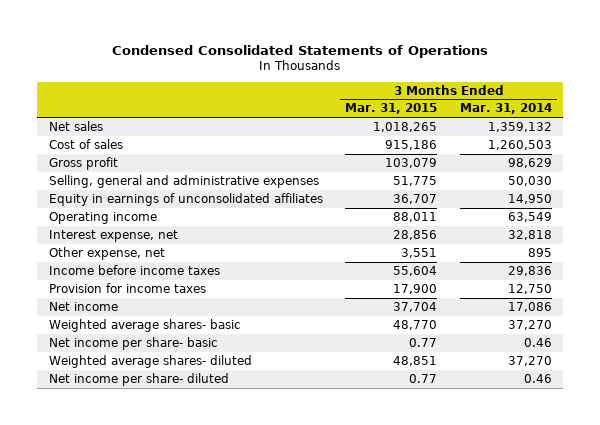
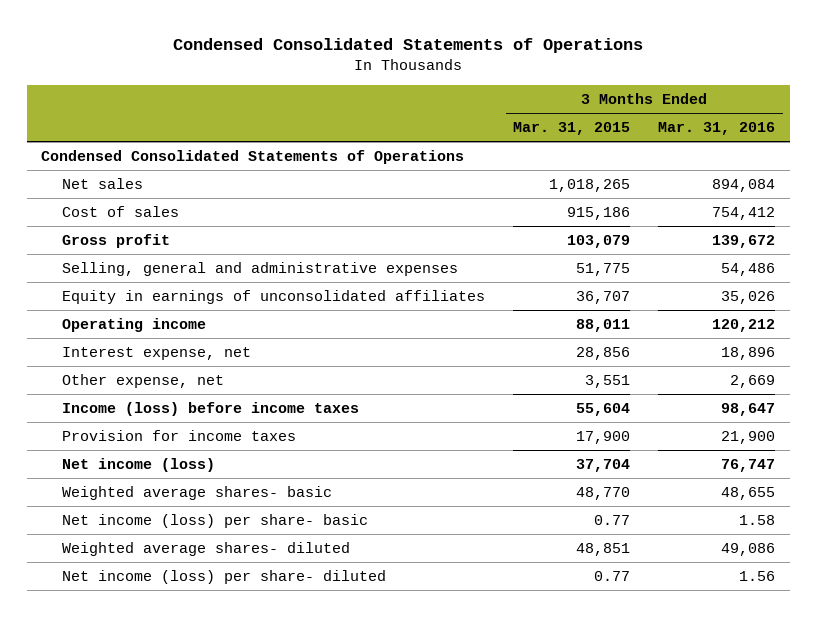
- | 3 Months Ended Mar. 31, 2015 | 3 Months Ended Mar. 31, 2014
+ | 3 Months Ended Mar. 31, 2015 | 3 Months Ended Mar. 31, 2016
+ Condensed Consolidated Statements of Operations
- Income before income taxes | 55,604 | 29,836
+ Income (loss) before income taxes | 55,604 | 98,647
- Net income | 37,704 | 17,086
+ Net income (loss) | 37,704 | 76,747
- Net income per share- basic | 0.77 | 0.46
+ Net income (loss) per share- basic | 0.77 | 1.58
- Net income per share- diluted | 0.77 | 0.46
+ Net income (loss) per share- diluted | 0.77 | 1.56

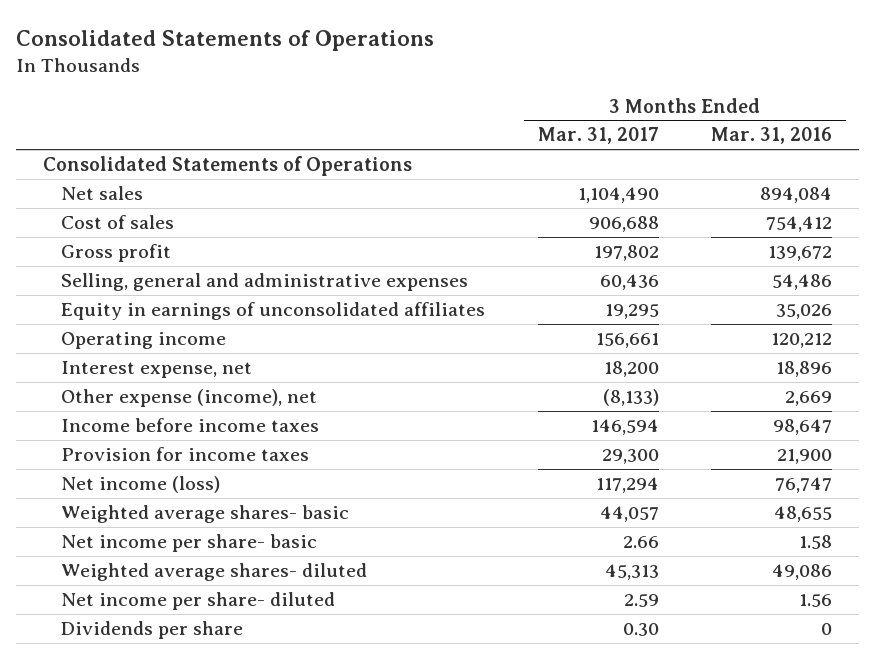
- Condensed Consolidated Statements of Operations
+ Consolidated Statements of Operations
- | 3 Months Ended Mar. 31, 2015 | 3 Months Ended Mar. 31, 2016
+ | 3 Months Ended Mar. 31, 2017 | 3 Months Ended Mar. 31, 2016
- Condensed Consolidated Statements of Operations
+ Consolidated Statements of Operations
- Other expense, net | 3,551 | 2,669
- Income (loss) before income taxes | 55,604 | 98,647
+ Other expense (income), net | (8,133) | 2,669
+ Income before income taxes | 146,594 | 98,647
- Net income (loss) per share- basic | 0.77 | 1.58
+ Net income per share- basic | 2.66 | 1.58
- Net income (loss) per share- diluted | 0.77 | 1.56
+ Net income per share- diluted | 2.59 | 1.56
+ Dividends per share | 0.30 | 0

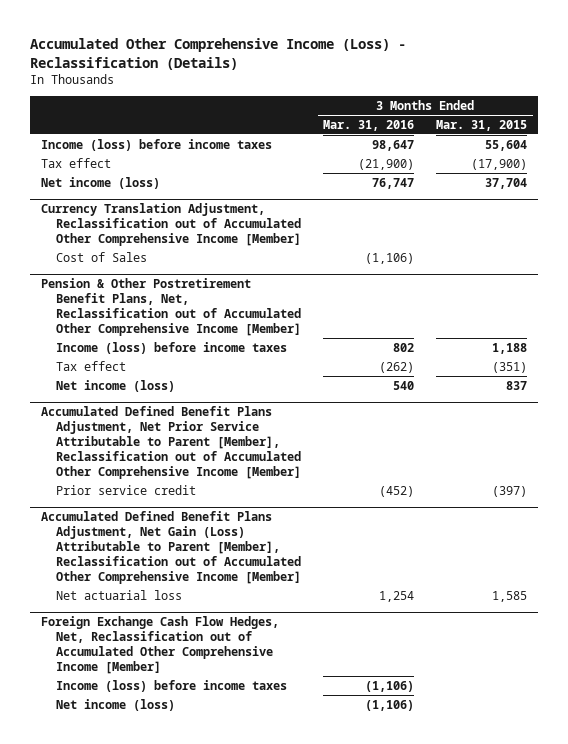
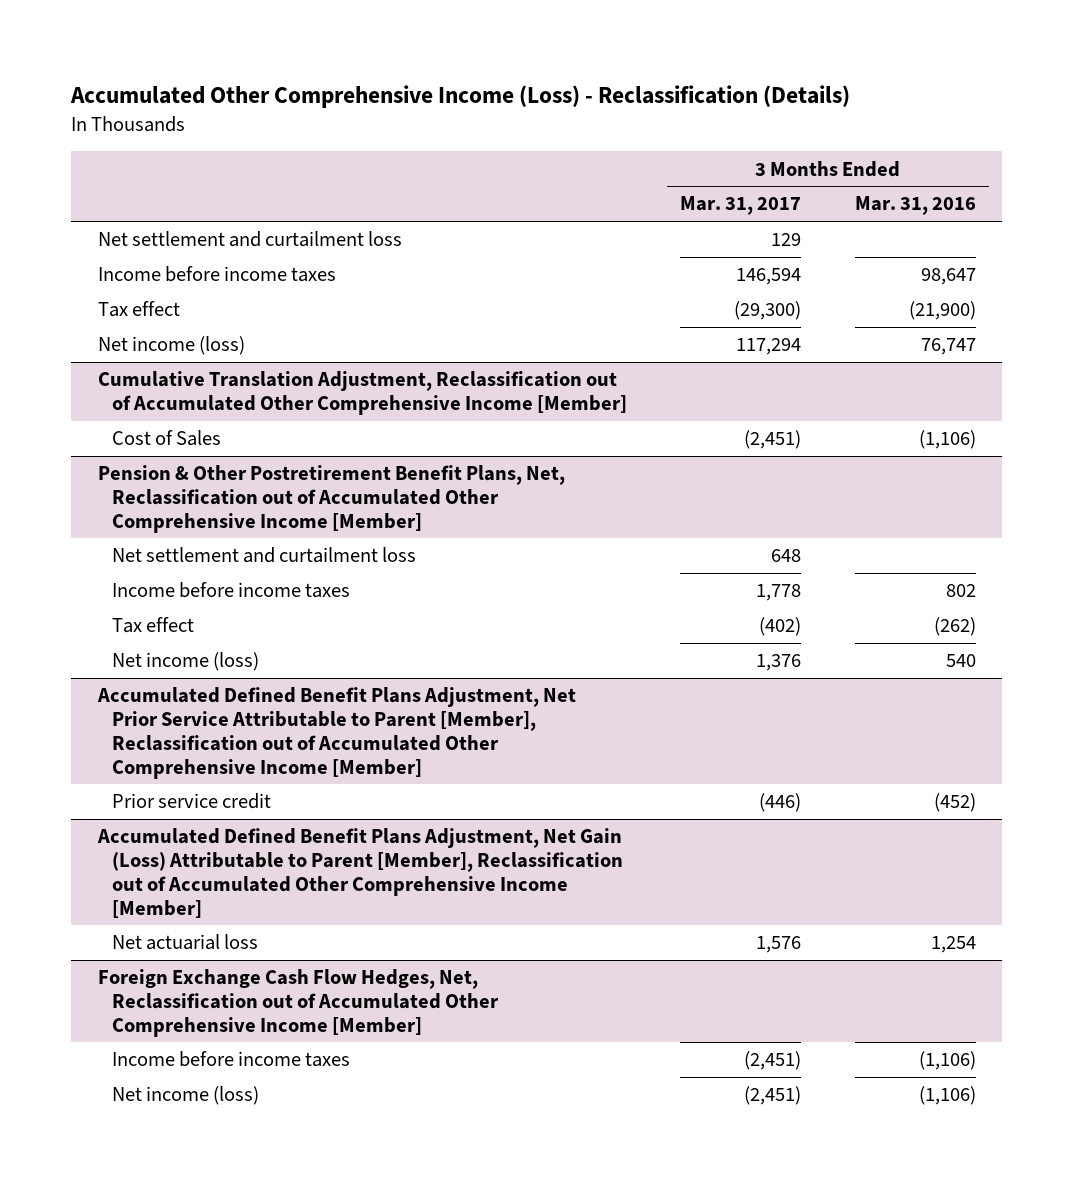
- | 3 Months Ended Mar. 31, 2016 | 3 Months Ended Mar. 31, 2015
+ | 3 Months Ended Mar. 31, 2017 | 3 Months Ended Mar. 31, 2016
- Income (loss) before income taxes | 98,647 | 55,604
+ Net settlement and curtailment loss | 129 |
+ Income before income taxes | 146,594 | 98,647
- Currency Translation Adjustment, Reclassification out of Accumulated Other Comprehensive Income [Member]
+ Cumulative Translation Adjustment, Reclassification out of Accumulated Other Comprehensive Income [Member]
@ Pension & Other Postretirement Benefit Plans, Net, Reclassification out of Accumulated Other Comprehensive Income [Member]
- Income (loss) before income taxes | 802 | 1,188
+ Net settlement and curtailment loss | 648 |
+ Income before income taxes | 1,778 | 802
@ Foreign Exchange Cash Flow Hedges, Net, Reclassification out of Accumulated Other Comprehensive Income [Member]
- Income (loss) before income taxes | (1,106) |
+ Income before income taxes | (2,451) | (1,106)

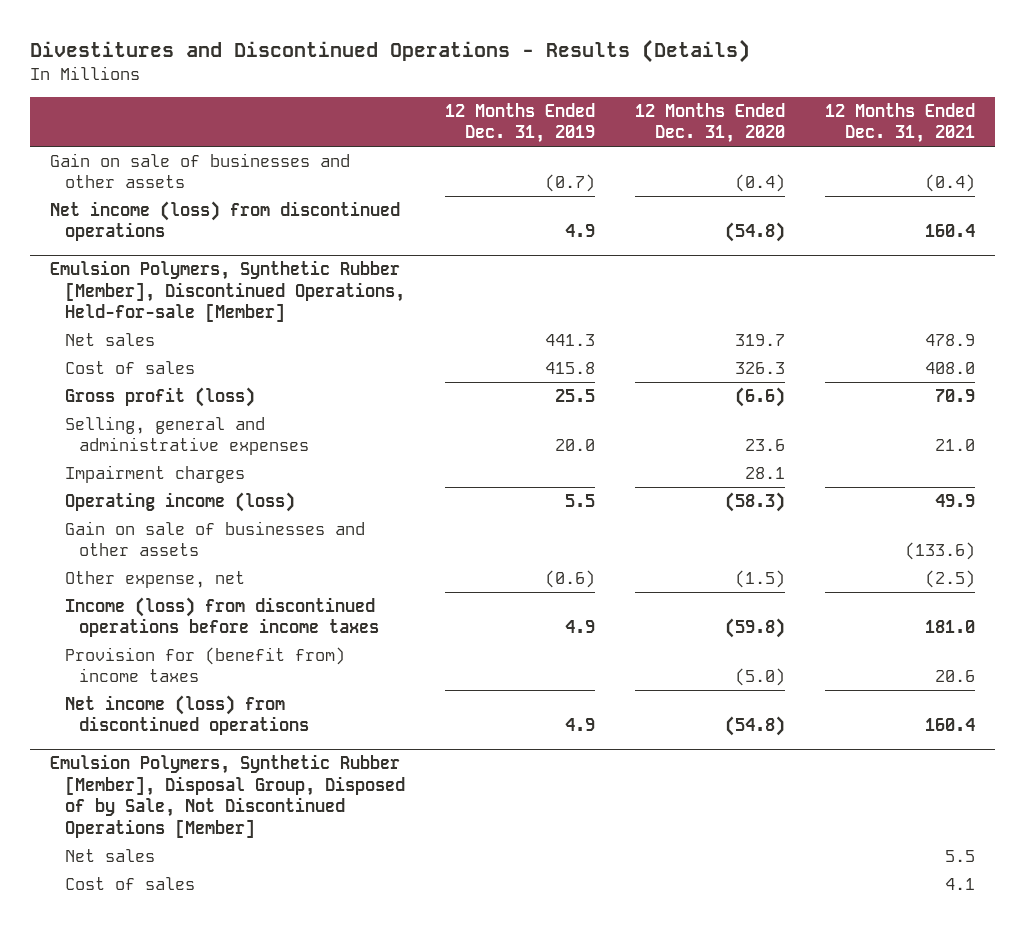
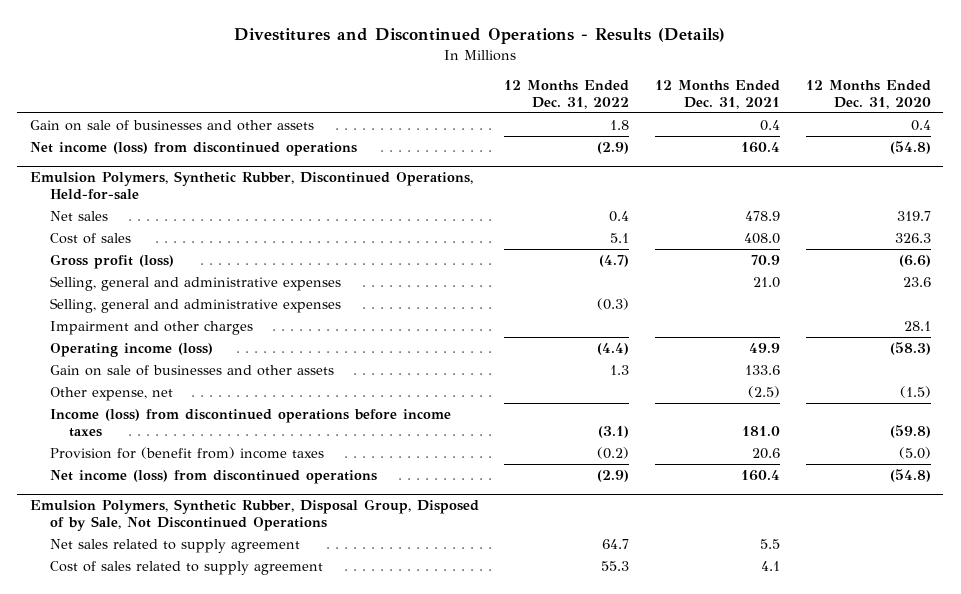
- | 12 Months Ended Dec. 31, 2019 | 12 Months Ended Dec. 31, 2020 | 12 Months Ended Dec. 31, 2021
+ | 12 Months Ended Dec. 31, 2022 | 12 Months Ended Dec. 31, 2021 | 12 Months Ended Dec. 31, 2020
- Gain on sale of businesses and other assets | (0.7) | (0.4) | (0.4)
+ Gain on sale of businesses and other assets | 1.8 | 0.4 | 0.4
- Emulsion Polymers, Synthetic Rubber [Member], Discontinued Operations, Held-for-sale [Member]
+ Emulsion Polymers, Synthetic Rubber, Discontinued Operations, Held-for-sale
- Impairment charges | | 28.1 |
+ Selling, general and administrative expenses | (0.3) | |
+ Impairment and other charges | | | 28.1
- Gain on sale of businesses and other assets | | | (133.6)
+ Gain on sale of businesses and other assets | 1.3 | 133.6 |
- Emulsion Polymers, Synthetic Rubber [Member], Disposal Group, Disposed of by Sale, Not Discontinued Operations [Member]
- Net sales | | | 5.5
- Cost of sales | | | 4.1
+ Emulsion Polymers, Synthetic Rubber, Disposal Group, Disposed of by Sale, Not Discontinued Operations
+ Net sales related to supply agreement | 64.7 | 5.5 |
+ Cost of sales related to supply agreement | 55.3 | 4.1 |

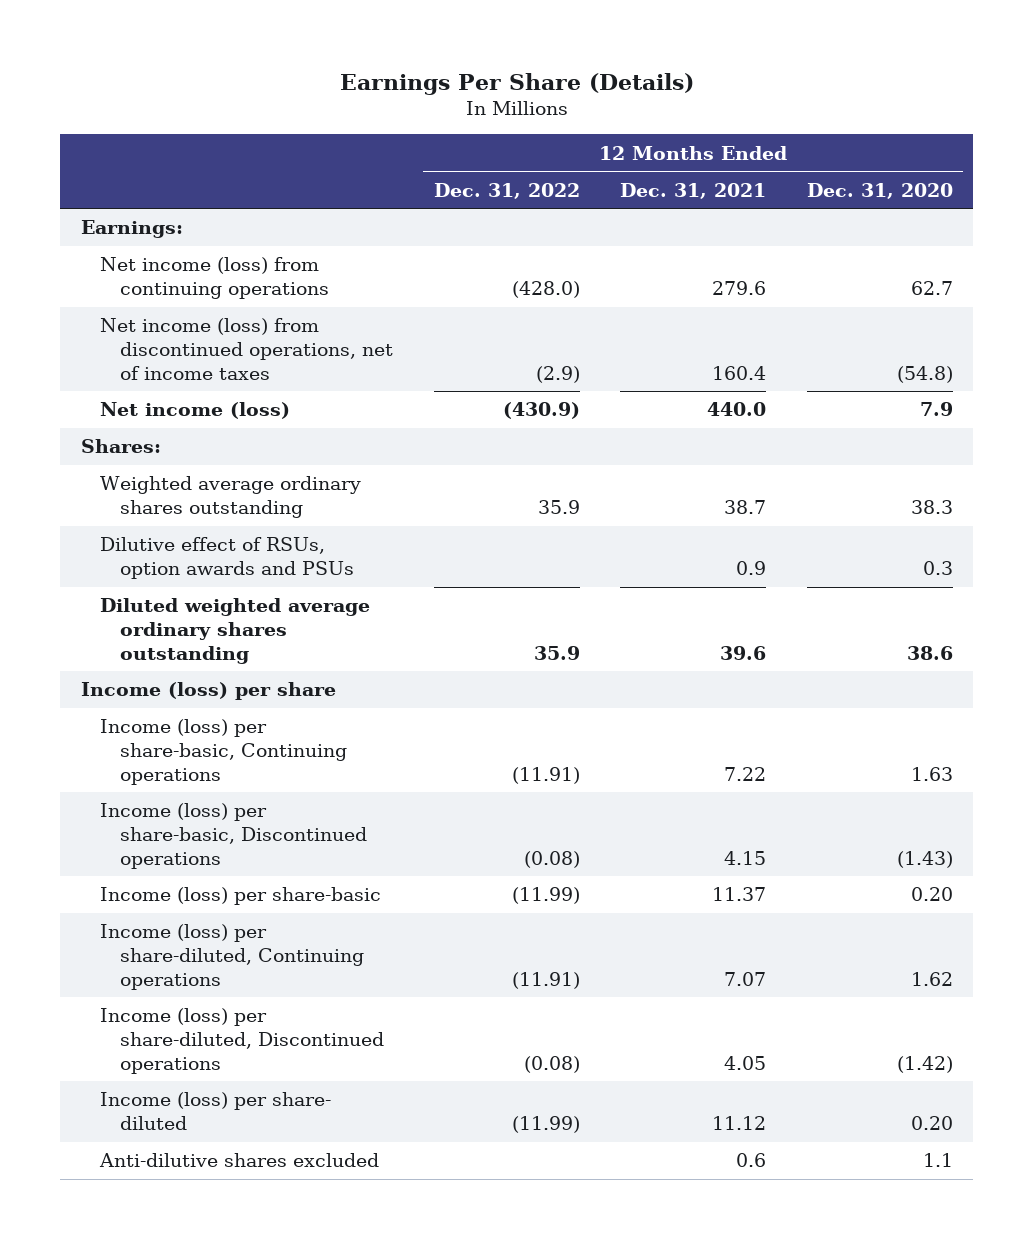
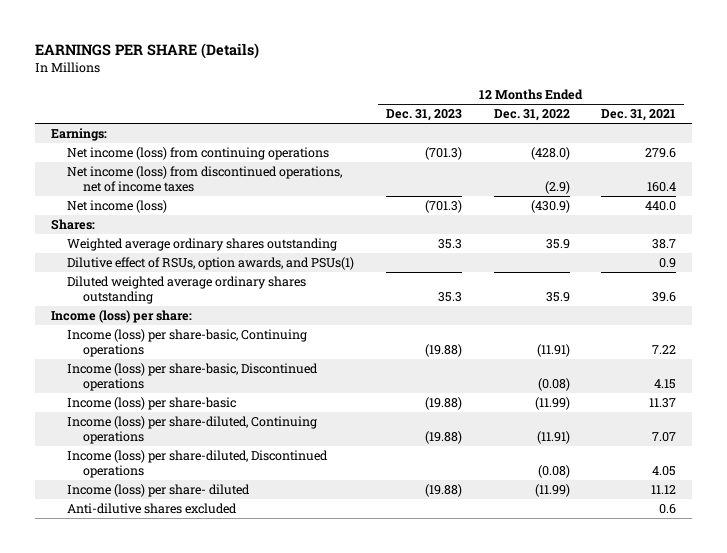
- Earnings Per Share (Details)
+ EARNINGS PER SHARE (Details)
- | 12 Months Ended Dec. 31, 2022 | 12 Months Ended Dec. 31, 2021 | 12 Months Ended Dec. 31, 2020
+ | 12 Months Ended Dec. 31, 2023 | 12 Months Ended Dec. 31, 2022 | 12 Months Ended Dec. 31, 2021
- Dilutive effect of RSUs, option awards and PSUs | | 0.9 | 0.3
+ Dilutive effect of RSUs, option awards, and PSUs(1) | | | 0.9
- Income (loss) per share
+ Income (loss) per share:

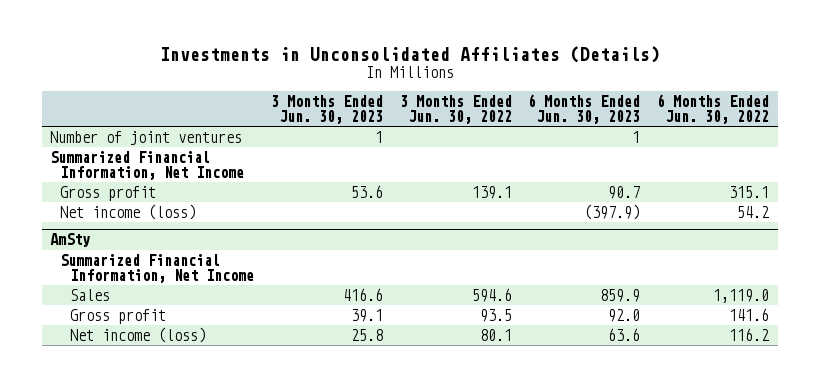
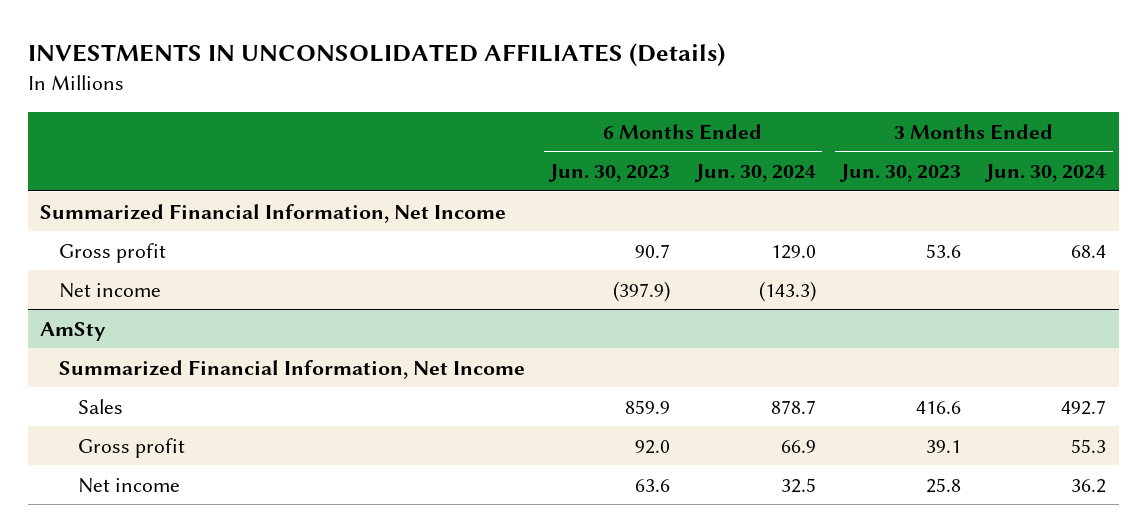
- Investments in Unconsolidated Affiliates (Details)
+ INVESTMENTS IN UNCONSOLIDATED AFFILIATES (Details)
- | 3 Months Ended Jun. 30, 2023 | 3 Months Ended Jun. 30, 2022 | 6 Months Ended Jun. 30, 2023 | 6 Months Ended Jun. 30, 2022
+ | 6 Months Ended Jun. 30, 2023 | 6 Months Ended Jun. 30, 2024 | 3 Months Ended Jun. 30, 2023 | 3 Months Ended Jun. 30, 2024
- Number of joint ventures | 1 | | 1 |
- Net income (loss) | | | (397.9) | 54.2
+ Net income | (397.9) | (143.3) | |
@ AmSty
- Net income (loss) | 25.8 | 80.1 | 63.6 | 116.2
+ Net income | 63.6 | 32.5 | 25.8 | 36.2

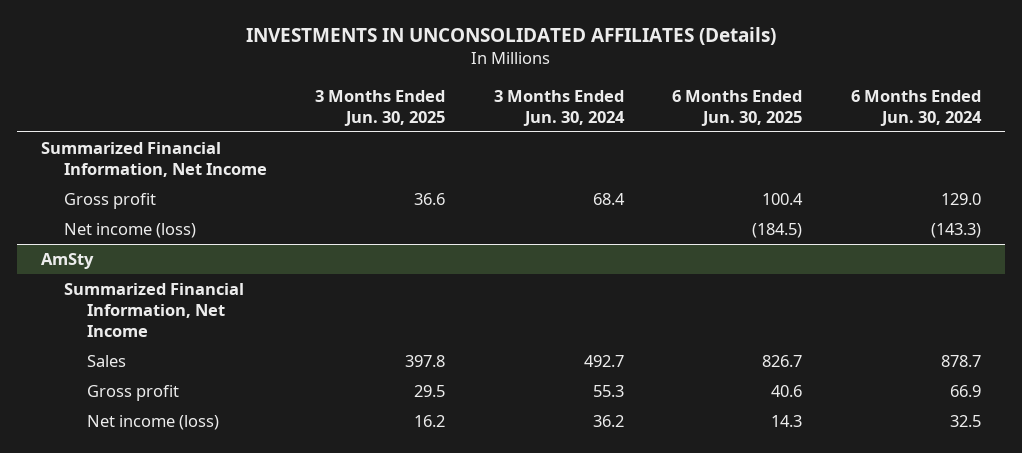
- | 6 Months Ended Jun. 30, 2023 | 6 Months Ended Jun. 30, 2024 | 3 Months Ended Jun. 30, 2023 | 3 Months Ended Jun. 30, 2024
+ | 3 Months Ended Jun. 30, 2025 | 3 Months Ended Jun. 30, 2024 | 6 Months Ended Jun. 30, 2025 | 6 Months Ended Jun. 30, 2024
- Net income | (397.9) | (143.3) | |
+ Net income (loss) | | | (184.5) | (143.3)
@ AmSty
- Net income | 63.6 | 32.5 | 25.8 | 36.2
+ Net income (loss) | 16.2 | 36.2 | 14.3 | 32.5

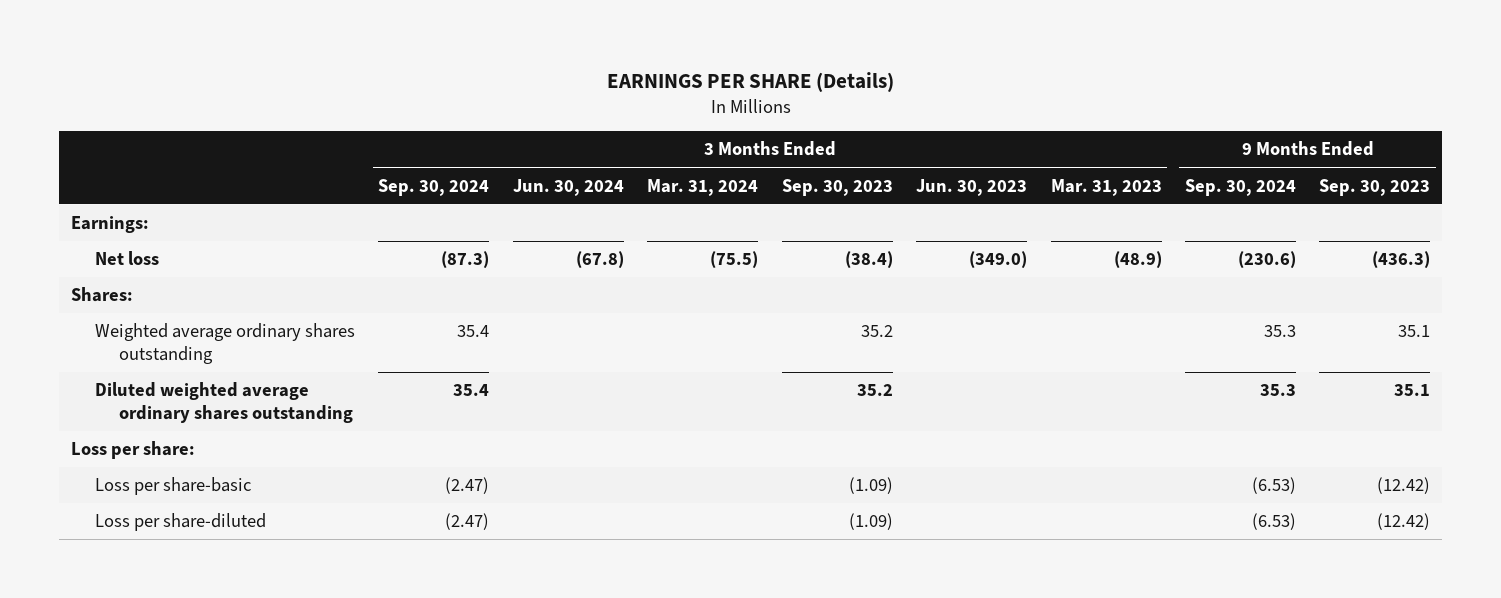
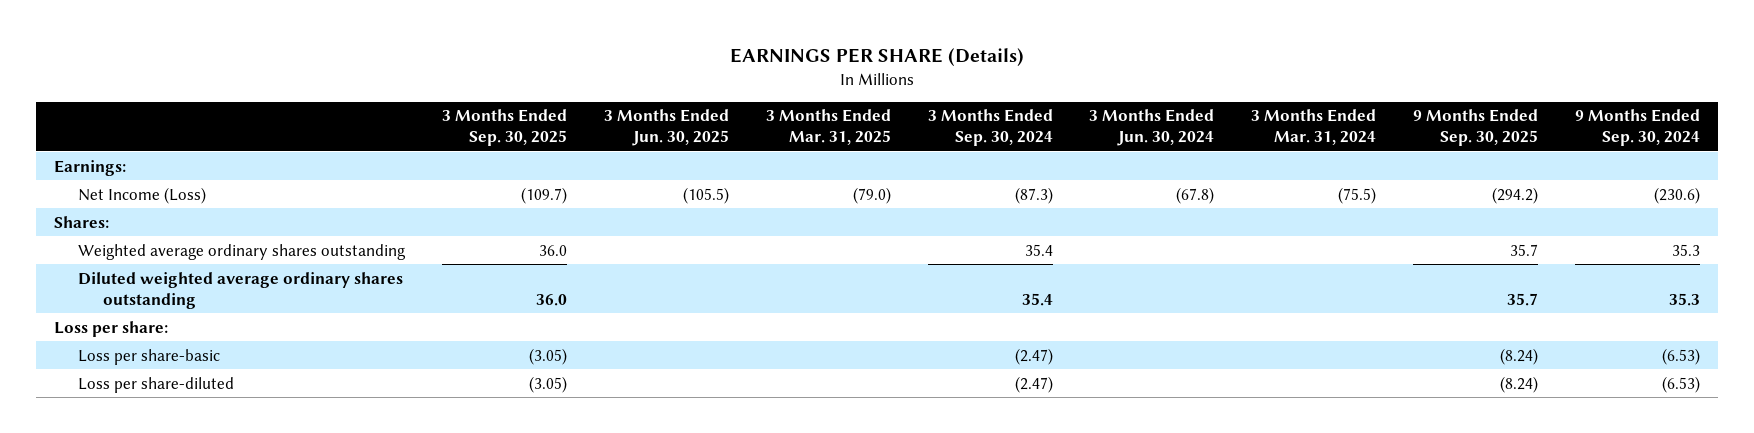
- | 3 Months Ended Sep. 30, 2024 | 3 Months Ended Jun. 30, 2024 | 3 Months Ended Mar. 31, 2024 | 3 Months Ended Sep. 30, 2023 | 3 Months Ended Jun. 30, 2023 | 3 Months Ended Mar. 31, 2023 | 9 Months Ended Sep. 30, 2024 | 9 Months Ended Sep. 30, 2023
+ | 3 Months Ended Sep. 30, 2025 | 3 Months Ended Jun. 30, 2025 | 3 Months Ended Mar. 31, 2025 | 3 Months Ended Sep. 30, 2024 | 3 Months Ended Jun. 30, 2024 | 3 Months Ended Mar. 31, 2024 | 9 Months Ended Sep. 30, 2025 | 9 Months Ended Sep. 30, 2024
- Net loss | (87.3) | (67.8) | (75.5) | (38.4) | (349.0) | (48.9) | (230.6) | (436.3)
+ Net Income (Loss) | (109.7) | (105.5) | (79.0) | (87.3) | (67.8) | (75.5) | (294.2) | (230.6)

